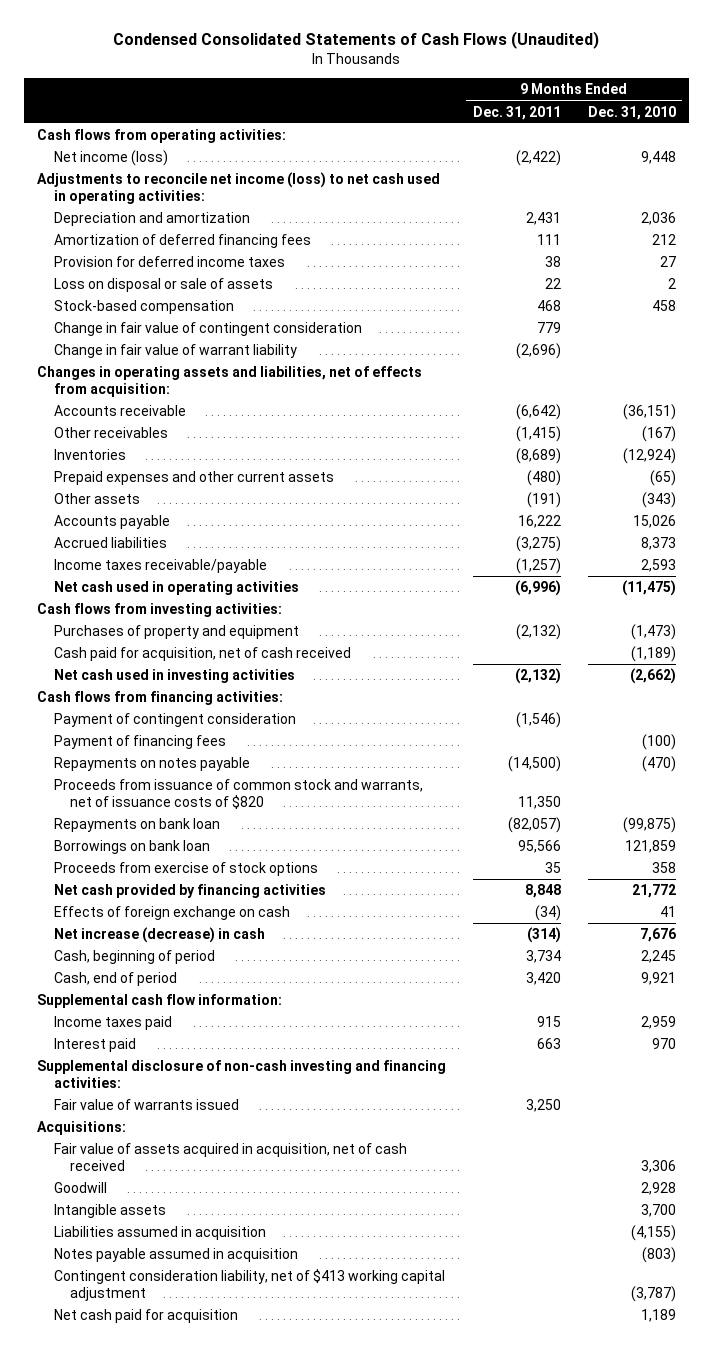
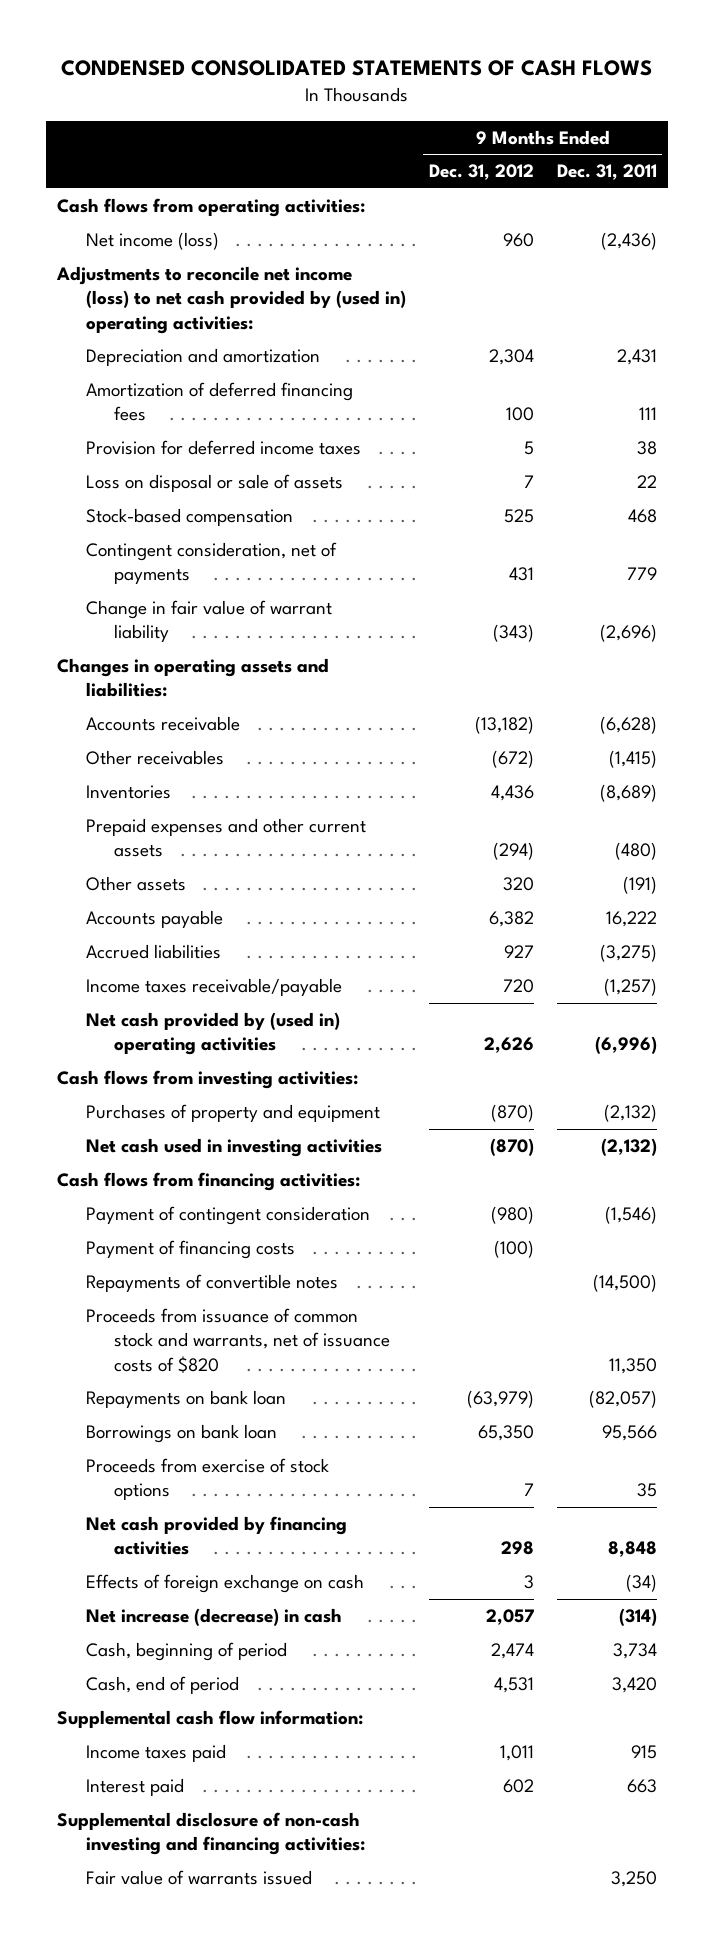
- Condensed Consolidated Statements of Cash Flows (Unaudited)
+ CONDENSED CONSOLIDATED STATEMENTS OF CASH FLOWS
- | 9 Months Ended Dec. 31, 2011 | 9 Months Ended Dec. 31, 2010
+ | 9 Months Ended Dec. 31, 2012 | 9 Months Ended Dec. 31, 2011
- Net income (loss) | (2,422) | 9,448
- Adjustments to reconcile net income (loss) to net cash used in operating activities:
+ Net income (loss) | 960 | (2,436)
+ Adjustments to reconcile net income (loss) to net cash provided by (used in) operating activities:
- Change in fair value of contingent consideration | 779 |
+ Contingent consideration, net of payments | 431 | 779
- Changes in operating assets and liabilities, net of effects from acquisition:
- Accounts receivable | (6,642) | (36,151)
+ Changes in operating assets and liabilities:
+ Accounts receivable | (13,182) | (6,628)
- Net cash used in operating activities | (6,996) | (11,475)
+ Net cash provided by (used in) operating activities | 2,626 | (6,996)
- Cash paid for acquisition, net of cash received | | (1,189)
- Payment of financing fees | | (100)
- Repayments on notes payable | (14,500) | (470)
+ Payment of financing costs | (100) |
+ Repayments of convertible notes | | (14,500)
- Acquisitions:
- Fair value of assets acquired in acquisition, net of cash received | | 3,306
- Goodwill | | 2,928
- Intangible assets | | 3,700
- Liabilities assumed in acquisition | | (4,155)
- Notes payable assumed in acquisition | | (803)
- Contingent consideration liability, net of $413 working capital adjustment | | (3,787)
- Net cash paid for acquisition | | 1,189

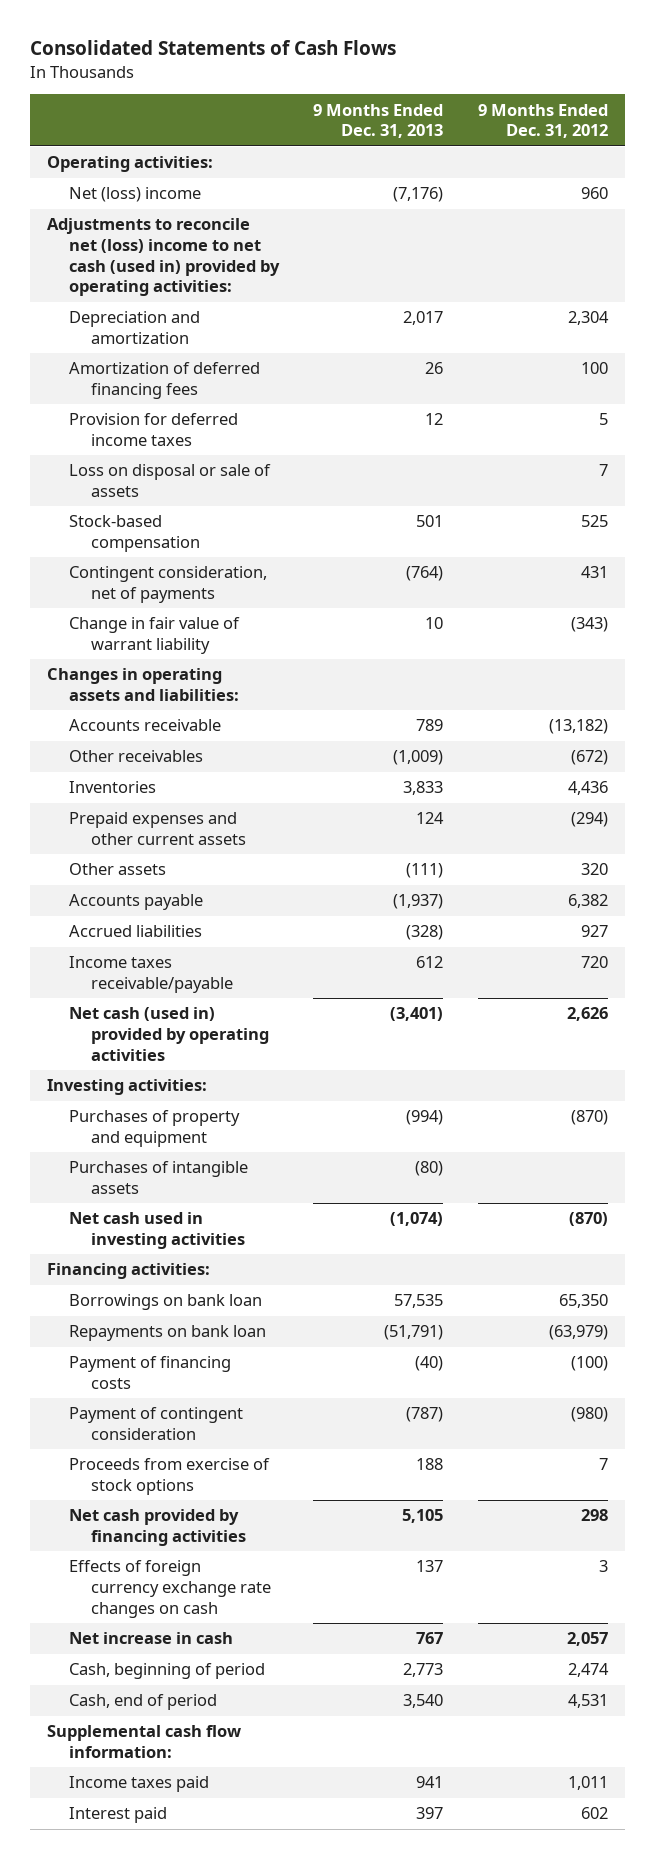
- CONDENSED CONSOLIDATED STATEMENTS OF CASH FLOWS
+ Consolidated Statements of Cash Flows
- | 9 Months Ended Dec. 31, 2012 | 9 Months Ended Dec. 31, 2011
+ | 9 Months Ended Dec. 31, 2013 | 9 Months Ended Dec. 31, 2012
- Cash flows from operating activities:
- Net income (loss) | 960 | (2,436)
- Adjustments to reconcile net income (loss) to net cash provided by (used in) operating activities:
+ Operating activities:
+ Net (loss) income | (7,176) | 960
+ Adjustments to reconcile net (loss) income to net cash (used in) provided by operating activities:
- Net cash provided by (used in) operating activities | 2,626 | (6,996)
- Cash flows from investing activities:
+ Net cash (used in) provided by operating activities | (3,401) | 2,626
+ Investing activities:
+ Purchases of intangible assets | (80) |
- Cash flows from financing activities:
- Repayments of convertible notes | | (14,500)
- Proceeds from issuance of common stock and warrants, net of issuance costs of $820 | | 11,350
+ Financing activities:
moved down: Repayments on bank loan | (51,791) | (63,979)
moved down: Payment of financing costs | (40) | (100)
moved down: Payment of contingent consideration | (787) | (980)
- Effects of foreign exchange on cash | 3 | (34)
- Net increase (decrease) in cash | 2,057 | (314)
+ Effects of foreign currency exchange rate changes on cash | 137 | 3
+ Net increase in cash | 767 | 2,057
- Supplemental disclosure of non-cash investing and financing activities:
- Fair value of warrants issued | | 3,250

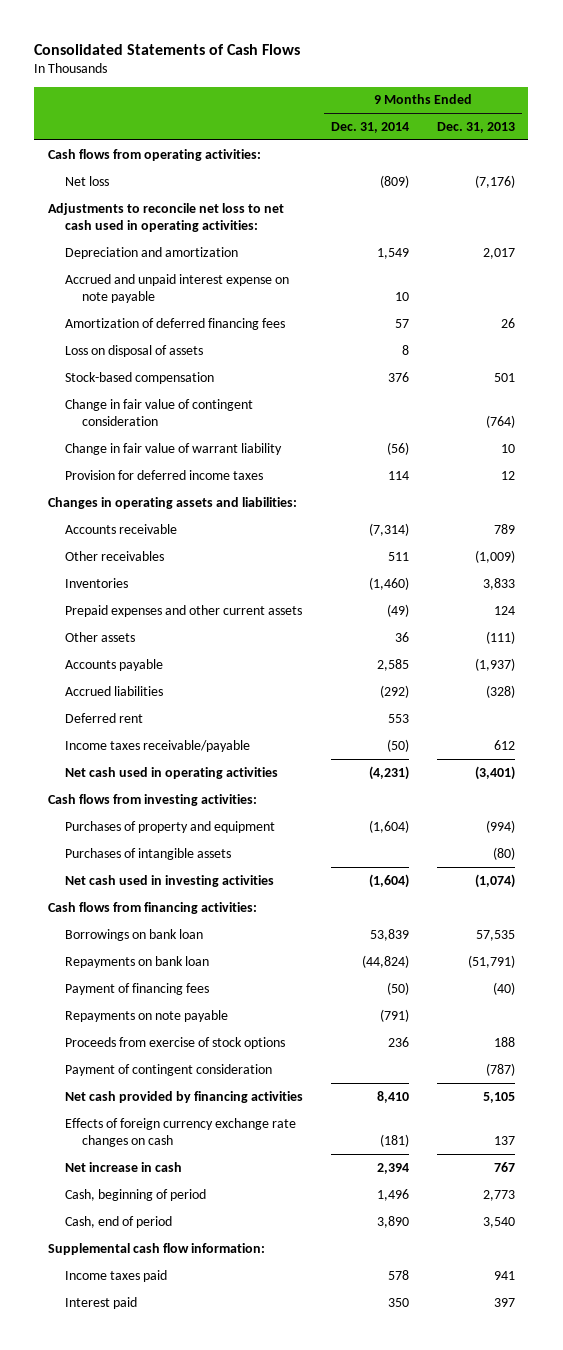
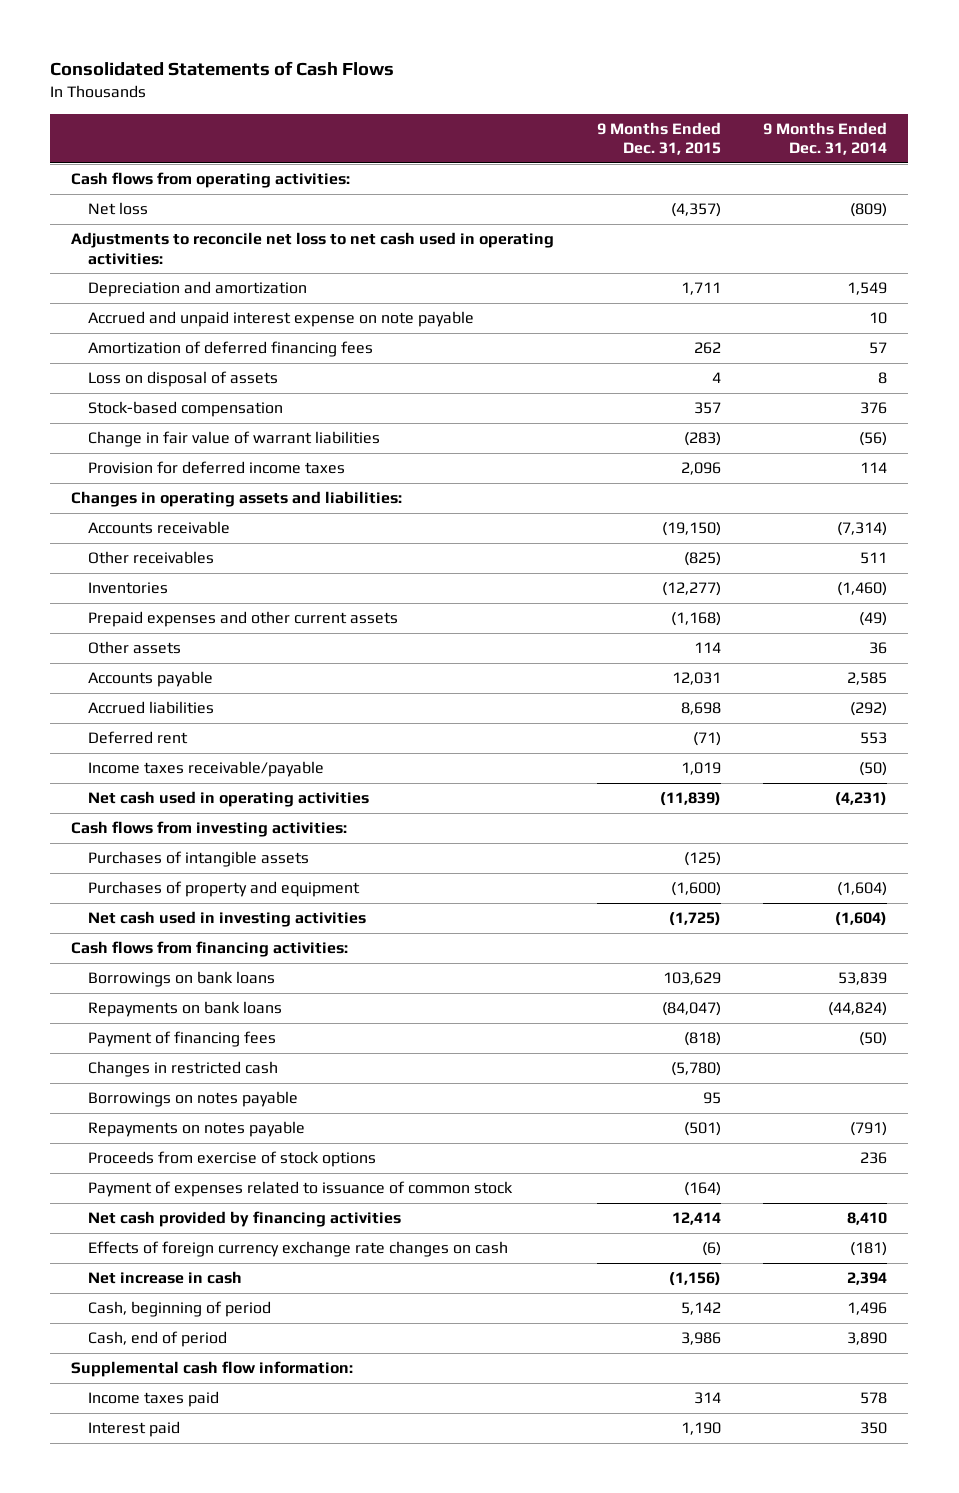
- | 9 Months Ended Dec. 31, 2014 | 9 Months Ended Dec. 31, 2013
+ | 9 Months Ended Dec. 31, 2015 | 9 Months Ended Dec. 31, 2014
- Change in fair value of contingent consideration | | (764)
- Change in fair value of warrant liability | (56) | 10
+ Change in fair value of warrant liabilities | (283) | (56)
moved down: Purchases of property and equipment | (1,600) | (1,604)
- Borrowings on bank loan | 53,839 | 57,535
- Repayments on bank loan | (44,824) | (51,791)
+ Borrowings on bank loans | 103,629 | 53,839
+ Repayments on bank loans | (84,047) | (44,824)
- Repayments on note payable | (791) |
+ Changes in restricted cash | (5,780) |
+ Borrowings on notes payable | 95 |
+ Repayments on notes payable | (501) | (791)
- Payment of contingent consideration | | (787)
+ Payment of expenses related to issuance of common stock | (164) |

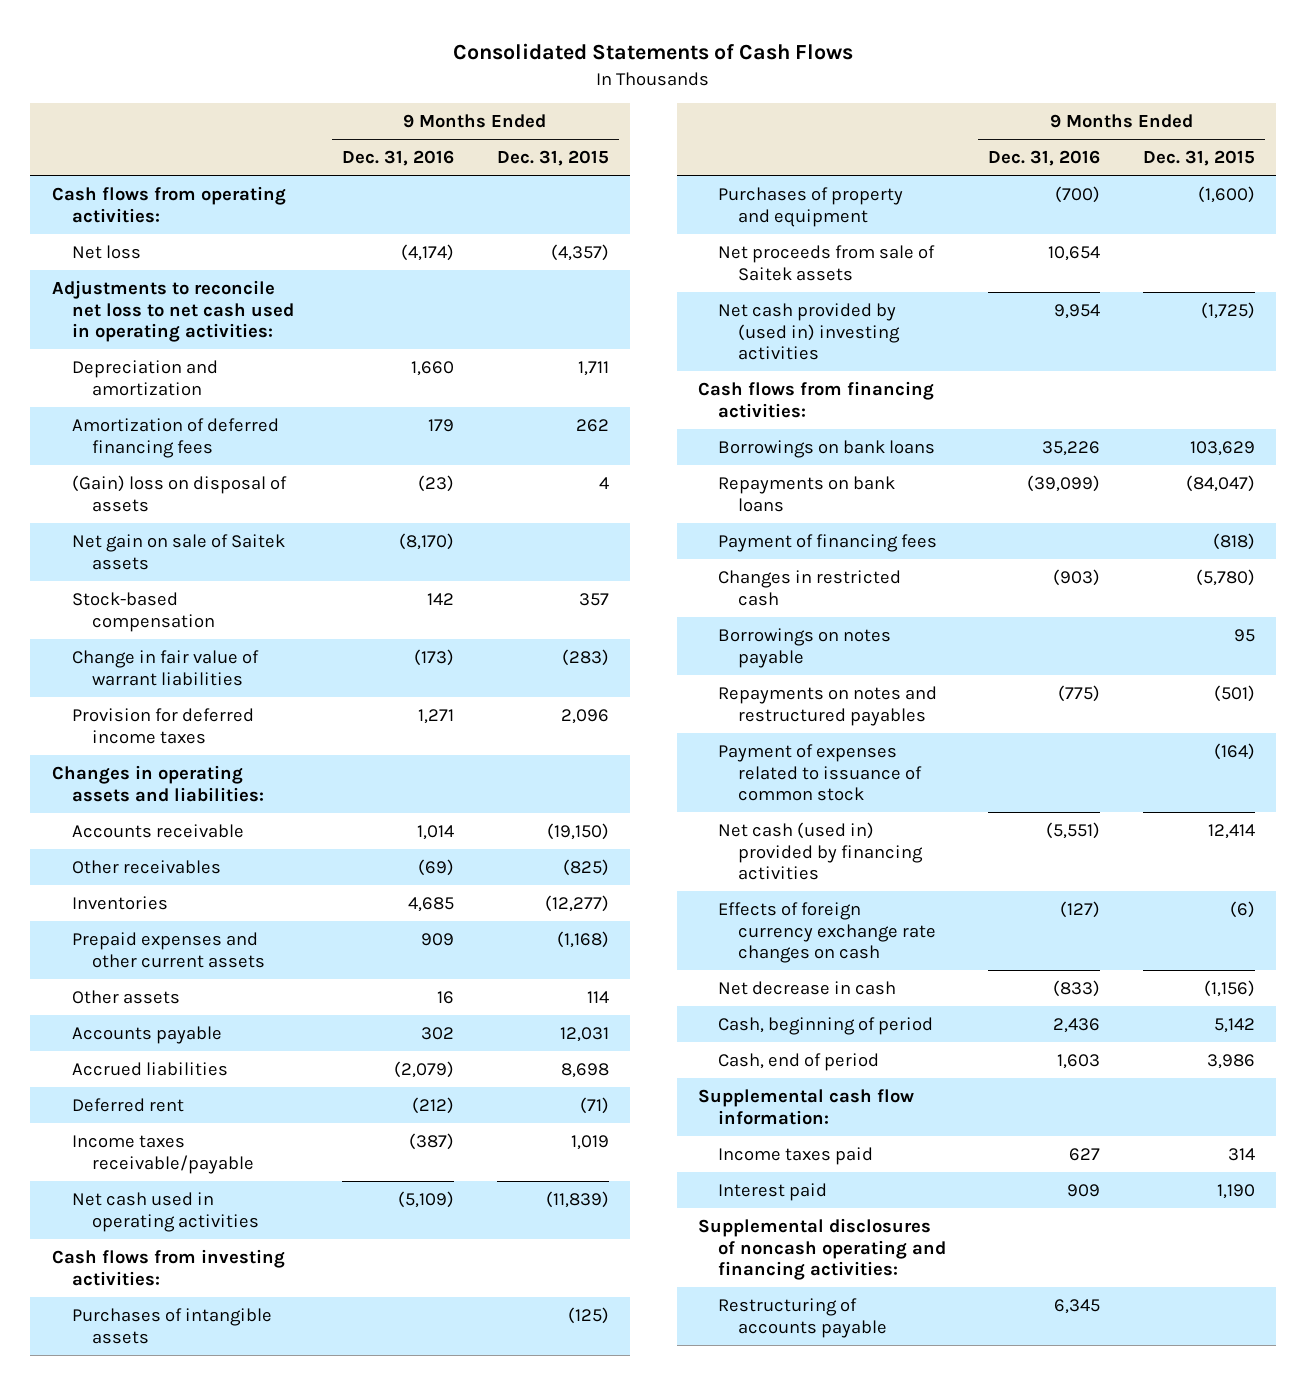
- | 9 Months Ended Dec. 31, 2015 | 9 Months Ended Dec. 31, 2014
+ | 9 Months Ended Dec. 31, 2016 | 9 Months Ended Dec. 31, 2015
- Accrued and unpaid interest expense on note payable | | 10
- Loss on disposal of assets | 4 | 8
+ (Gain) loss on disposal of assets | (23) | 4
+ Net gain on sale of Saitek assets | (8,170) |
- Net cash used in investing activities | (1,725) | (1,604)
+ Net proceeds from sale of Saitek assets | 10,654 |
+ Net cash provided by (used in) investing activities | 9,954 | (1,725)
- Repayments on notes payable | (501) | (791)
- Proceeds from exercise of stock options | | 236
+ Repayments on notes and restructured payables | (775) | (501)
- Net cash provided by financing activities | 12,414 | 8,410
+ Net cash (used in) provided by financing activities | (5,551) | 12,414
- Net increase in cash | (1,156) | 2,394
+ Net decrease in cash | (833) | (1,156)
+ Supplemental disclosures of noncash operating and financing activities:
+ Restructuring of accounts payable | 6,345 |

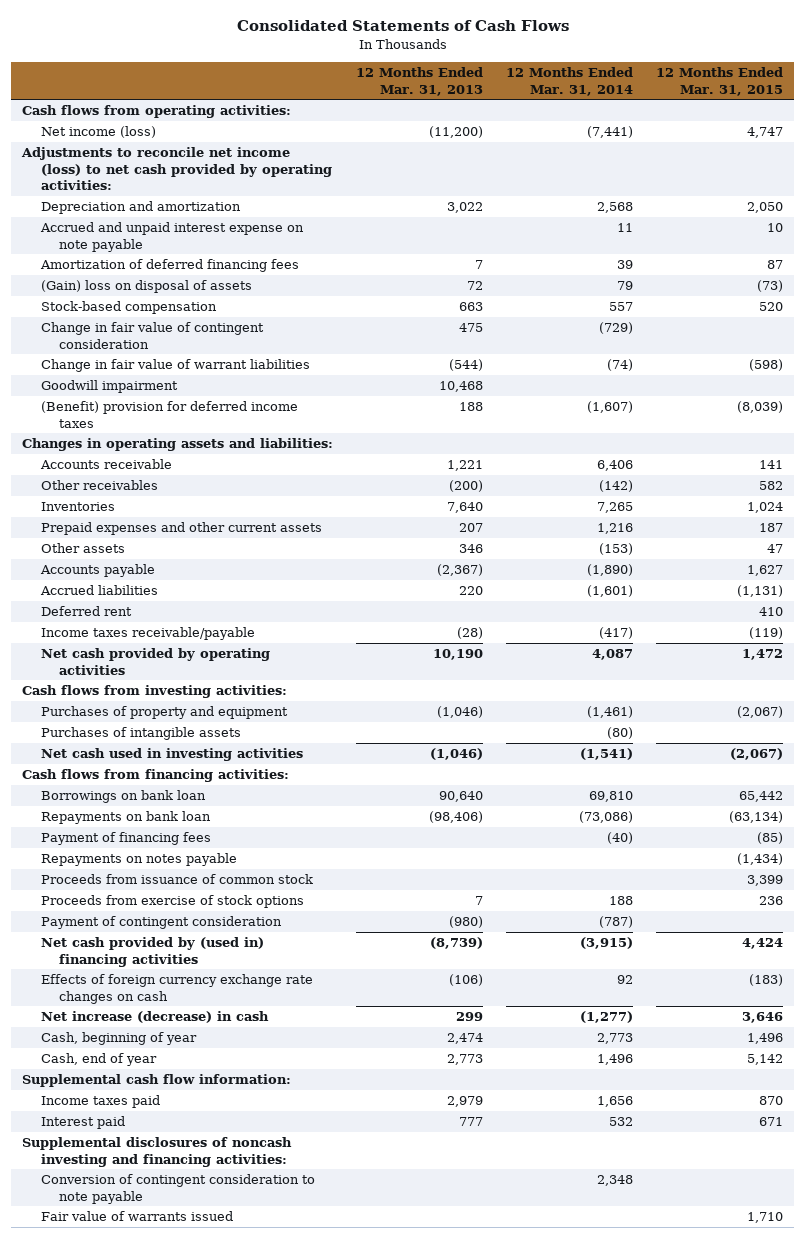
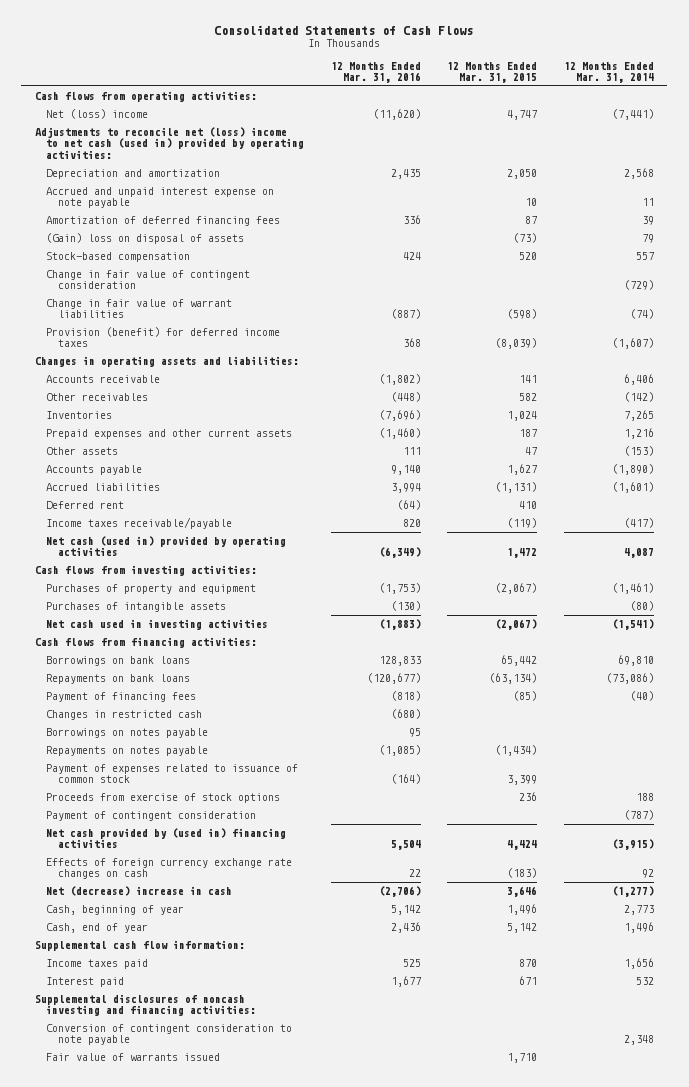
- | 12 Months Ended Mar. 31, 2013 | 12 Months Ended Mar. 31, 2014 | 12 Months Ended Mar. 31, 2015
+ | 12 Months Ended Mar. 31, 2016 | 12 Months Ended Mar. 31, 2015 | 12 Months Ended Mar. 31, 2014
- Net income (loss) | (11,200) | (7,441) | 4,747
- Adjustments to reconcile net income (loss) to net cash provided by operating activities:
+ Net (loss) income | (11,620) | 4,747 | (7,441)
+ Adjustments to reconcile net (loss) income to net cash (used in) provided by operating activities:
- Goodwill impairment | 10,468 | |
- (Benefit) provision for deferred income taxes | 188 | (1,607) | (8,039)
+ Provision (benefit) for deferred income taxes | 368 | (8,039) | (1,607)
- Net cash provided by operating activities | 10,190 | 4,087 | 1,472
+ Net cash (used in) provided by operating activities | (6,349) | 1,472 | 4,087
- Borrowings on bank loan | 90,640 | 69,810 | 65,442
- Repayments on bank loan | (98,406) | (73,086) | (63,134)
+ Borrowings on bank loans | 128,833 | 65,442 | 69,810
+ Repayments on bank loans | (120,677) | (63,134) | (73,086)
+ Changes in restricted cash | (680) | |
+ Borrowings on notes payable | 95 | |
- Proceeds from issuance of common stock | | | 3,399
+ Payment of expenses related to issuance of common stock | (164) | 3,399 |
- Net increase (decrease) in cash | 299 | (1,277) | 3,646
+ Net (decrease) increase in cash | (2,706) | 3,646 | (1,277)

